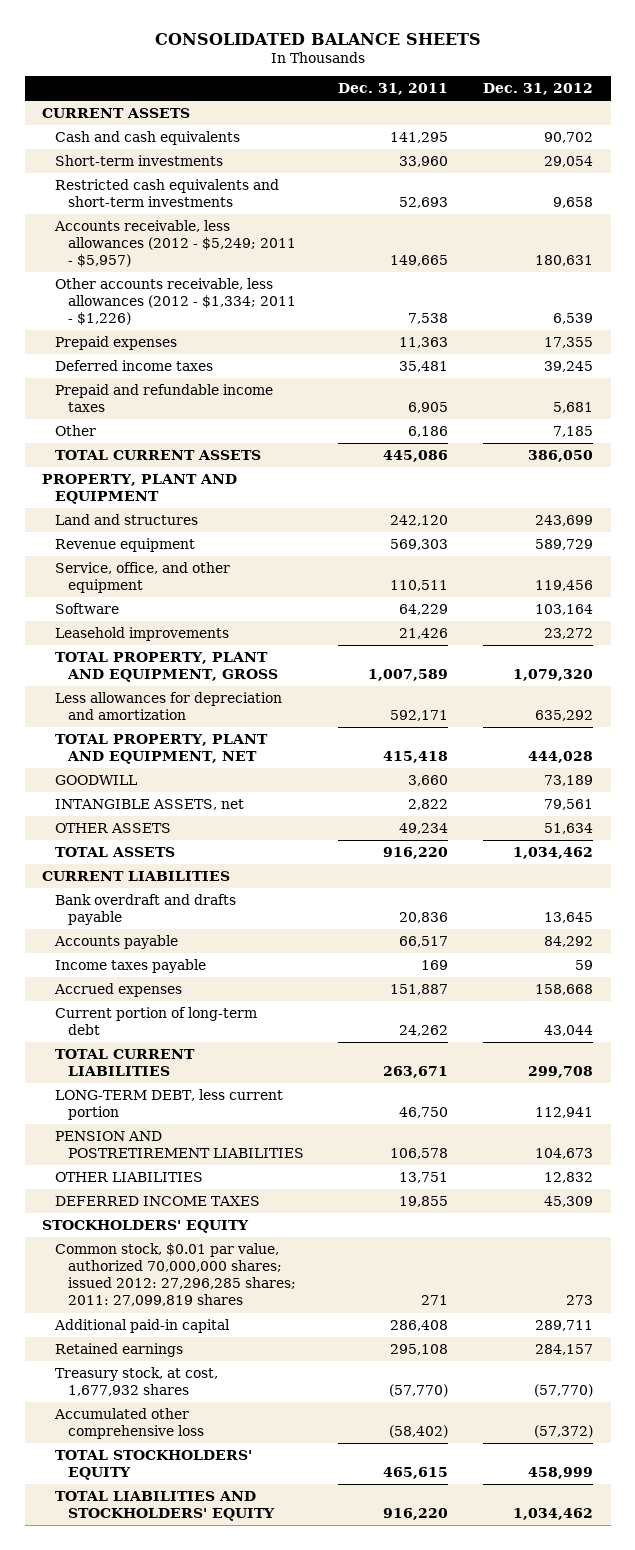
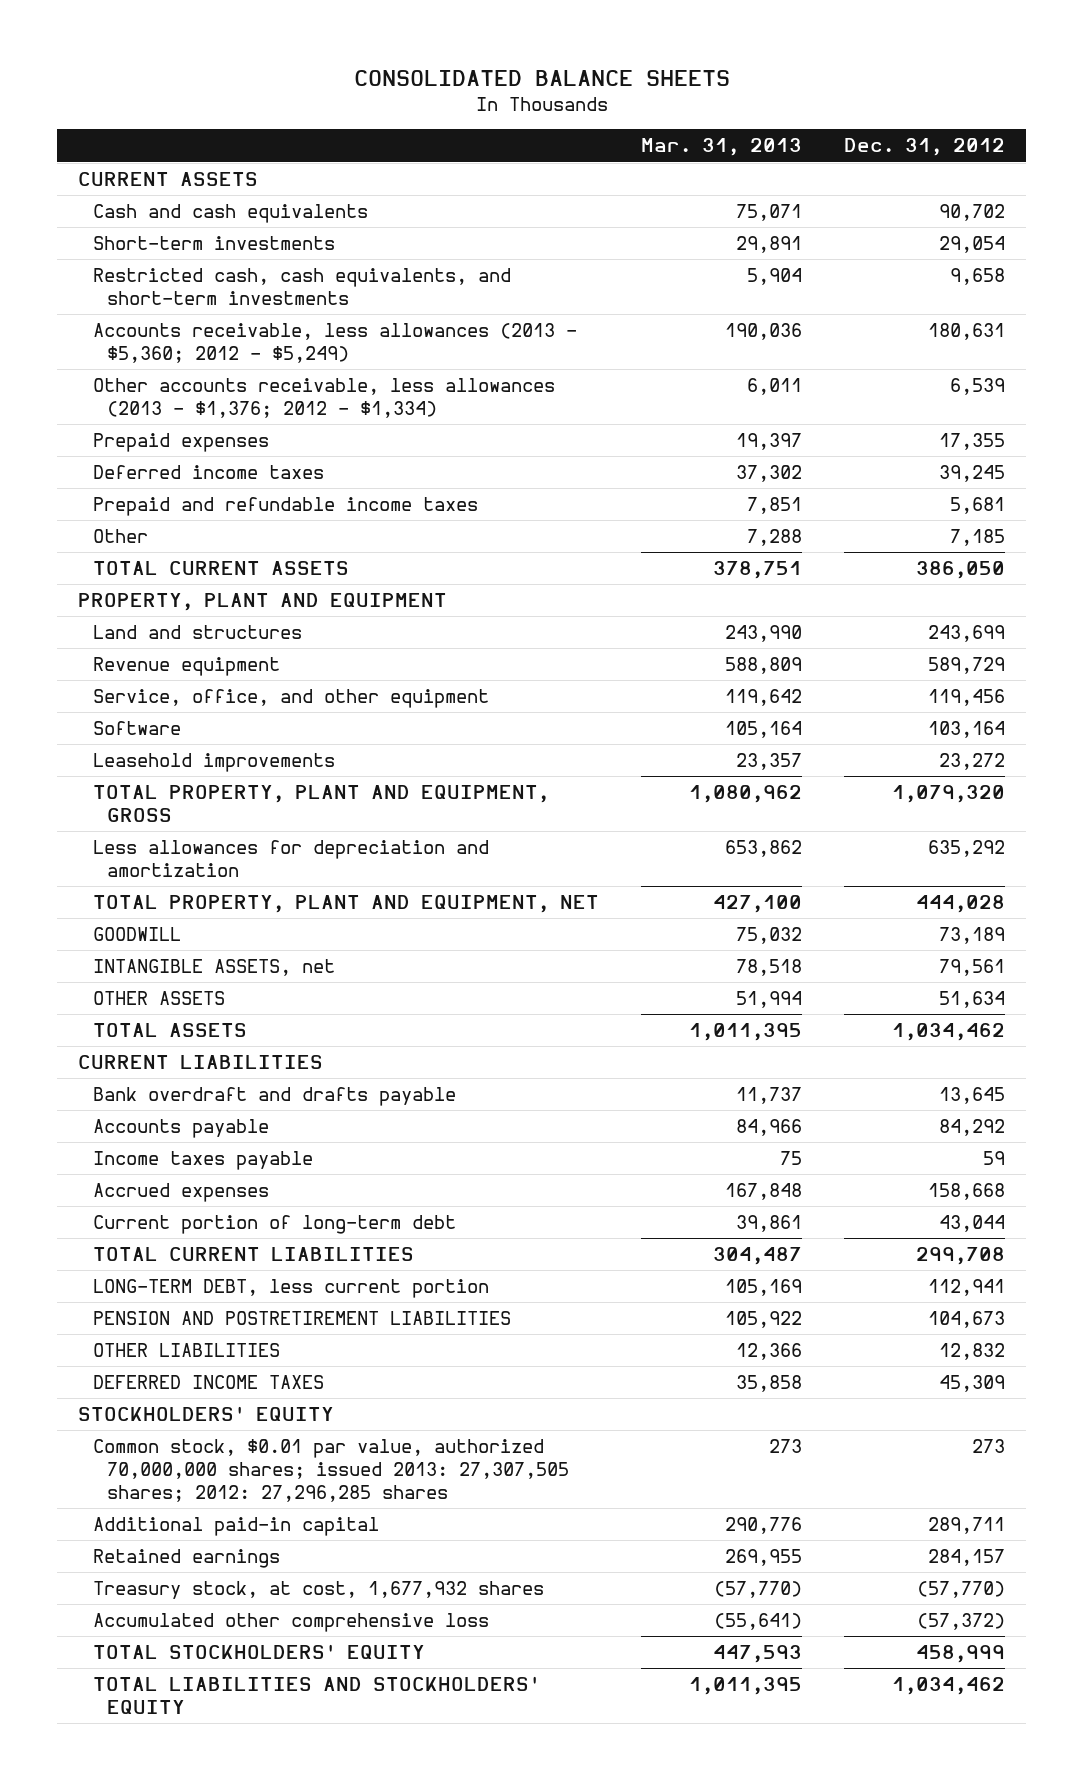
- | Dec. 31, 2011 | Dec. 31, 2012
+ | Mar. 31, 2013 | Dec. 31, 2012
- Restricted cash equivalents and short-term investments | 52,693 | 9,658
- Accounts receivable, less allowances (2012 - $5,249; 2011 - $5,957) | 149,665 | 180,631
- Other accounts receivable, less allowances (2012 - $1,334; 2011 - $1,226) | 7,538 | 6,539
+ Restricted cash, cash equivalents, and short-term investments | 5,904 | 9,658
+ Accounts receivable, less allowances (2013 - $5,360; 2012 - $5,249) | 190,036 | 180,631
+ Other accounts receivable, less allowances (2013 - $1,376; 2012 - $1,334) | 6,011 | 6,539
- Common stock, $0.01 par value, authorized 70,000,000 shares; issued 2012: 27,296,285 shares; 2011: 27,099,819 shares | 271 | 273
+ Common stock, $0.01 par value, authorized 70,000,000 shares; issued 2013: 27,307,505 shares; 2012: 27,296,285 shares | 273 | 273

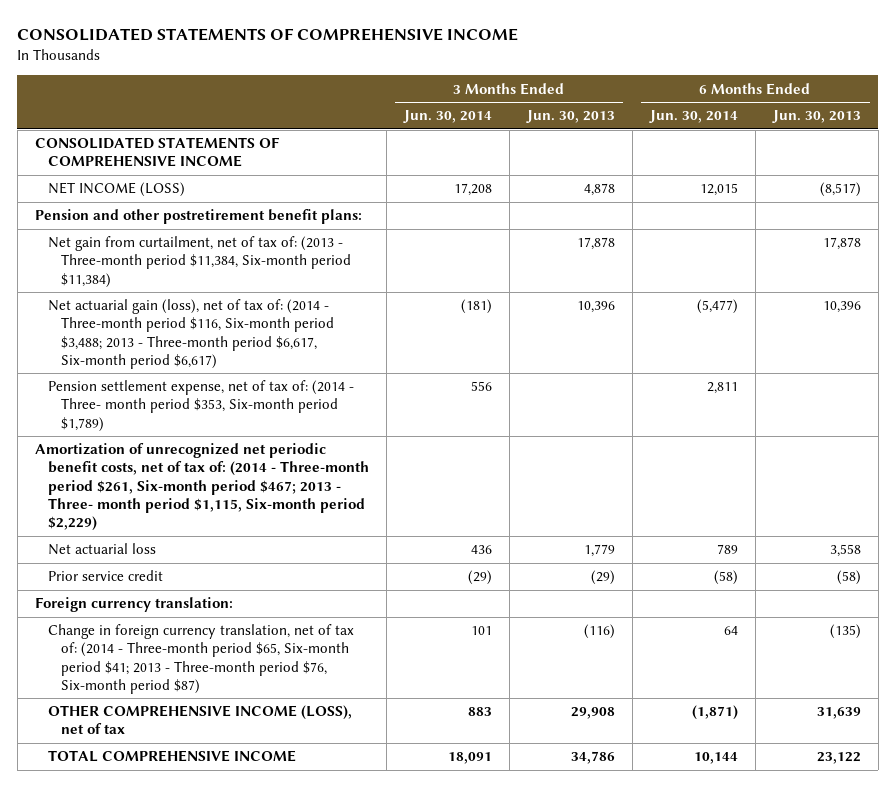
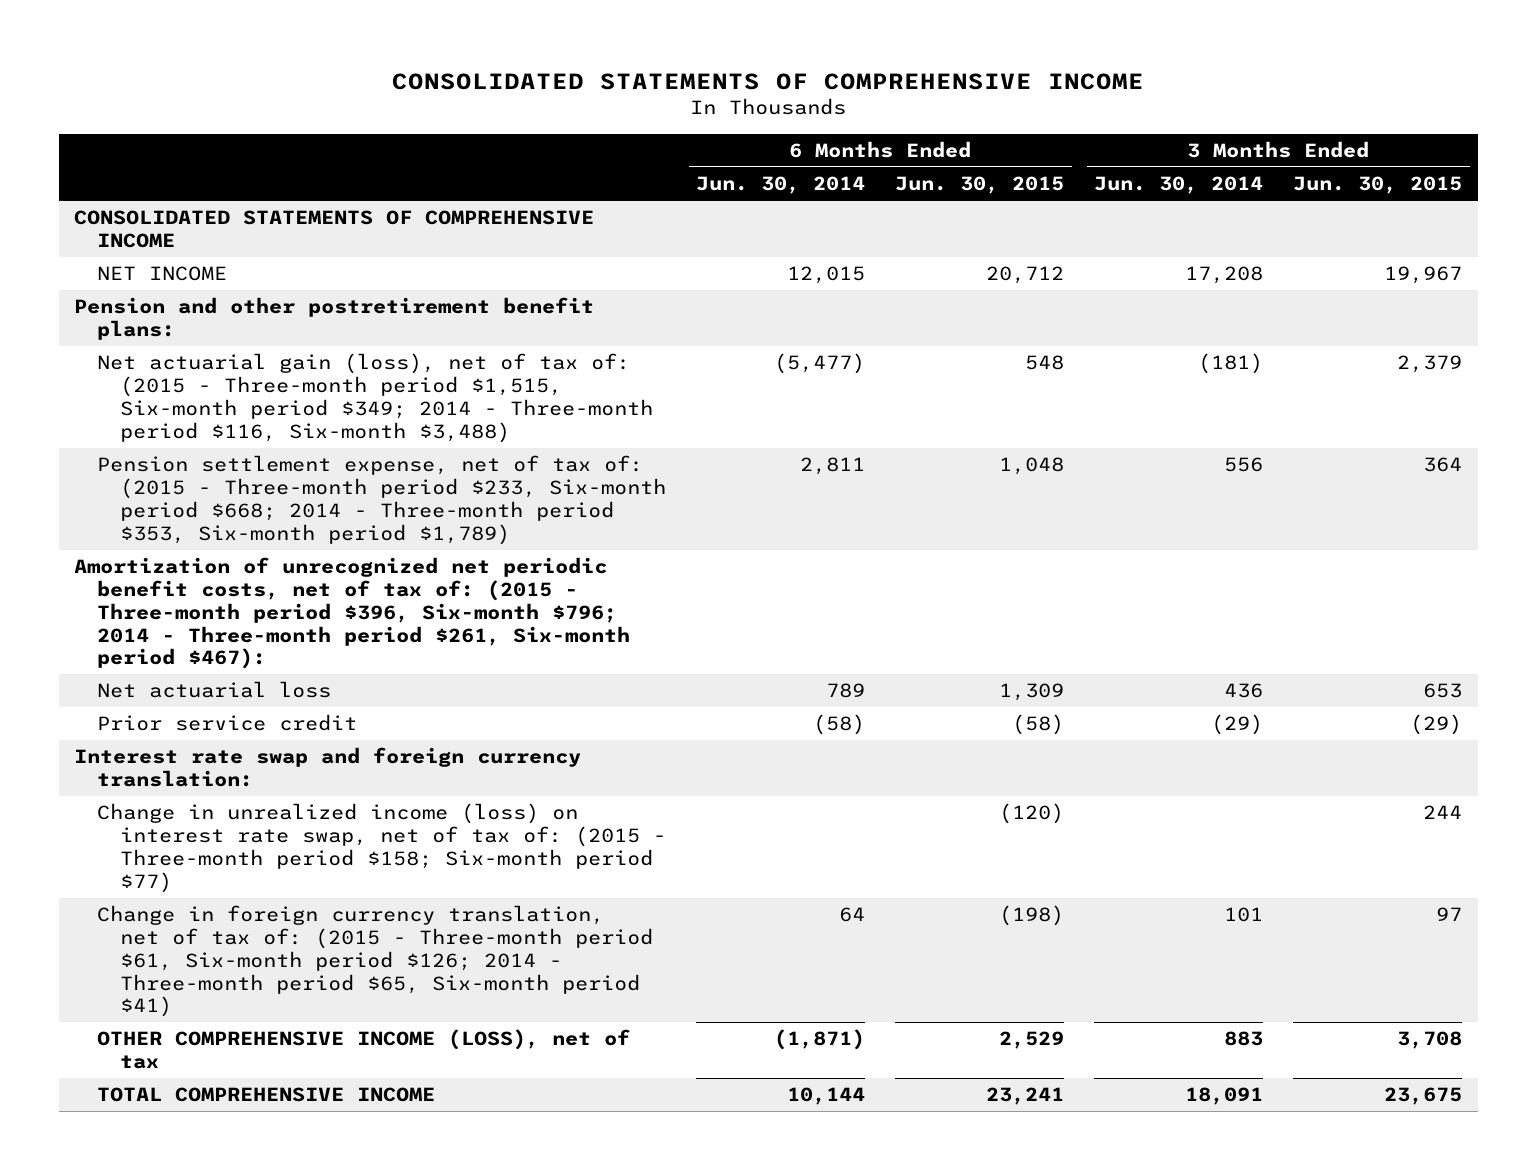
- | 3 Months Ended Jun. 30, 2014 | 3 Months Ended Jun. 30, 2013 | 6 Months Ended Jun. 30, 2014 | 6 Months Ended Jun. 30, 2013
+ | 6 Months Ended Jun. 30, 2014 | 6 Months Ended Jun. 30, 2015 | 3 Months Ended Jun. 30, 2014 | 3 Months Ended Jun. 30, 2015
- NET INCOME (LOSS) | 17,208 | 4,878 | 12,015 | (8,517)
+ NET INCOME | 12,015 | 20,712 | 17,208 | 19,967
- Net gain from curtailment, net of tax of: (2013 - Three-month period $11,384, Six-month period $11,384) | | 17,878 | | 17,878
- Net actuarial gain (loss), net of tax of: (2014 - Three-month period $116, Six-month period $3,488; 2013 - Three-month period $6,617, Six-month period $6,617) | (181) | 10,396 | (5,477) | 10,396
- Pension settlement expense, net of tax of: (2014 - Three- month period $353, Six-month period $1,789) | 556 | | 2,811 |
- Amortization of unrecognized net periodic benefit costs, net of tax of: (2014 - Three-month period $261, Six-month period $467; 2013 - Three- month period $1,115, Six-month period $2,229)
+ Net actuarial gain (loss), net of tax of: (2015 - Three-month period $1,515, Six-month period $349; 2014 - Three-month period $116, Six-month $3,488) | (5,477) | 548 | (181) | 2,379
+ Pension settlement expense, net of tax of: (2015 - Three-month period $233, Six-month period $668; 2014 - Three-month period $353, Six-month period $1,789) | 2,811 | 1,048 | 556 | 364
+ Amortization of unrecognized net periodic benefit costs, net of tax of: (2015 - Three-month period $396, Six-month $796; 2014 - Three-month period $261, Six-month period $467):
- Foreign currency translation:
- Change in foreign currency translation, net of tax of: (2014 - Three-month period $65, Six-month period $41; 2013 - Three-month period $76, Six-month period $87) | 101 | (116) | 64 | (135)
+ Interest rate swap and foreign currency translation:
+ Change in unrealized income (loss) on interest rate swap, net of tax of: (2015 - Three-month period $158; Six-month period $77) | | (120) | | 244
+ Change in foreign currency translation, net of tax of: (2015 - Three-month period $61, Six-month period $126; 2014 - Three-month period $65, Six-month period $41) | 64 | (198) | 101 | 97

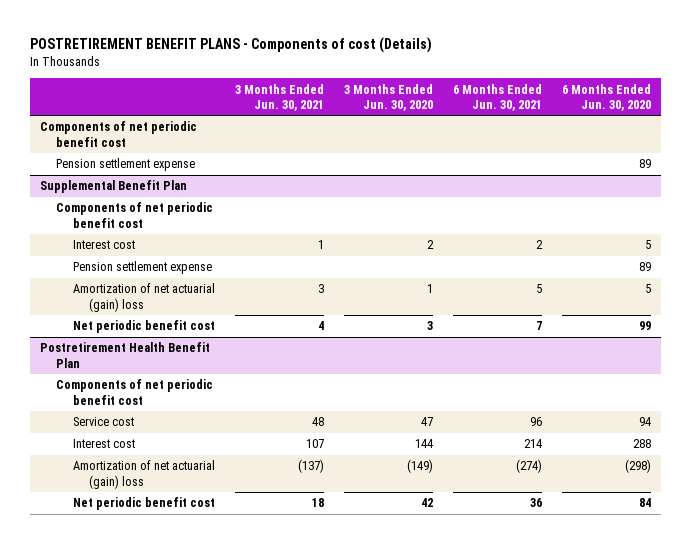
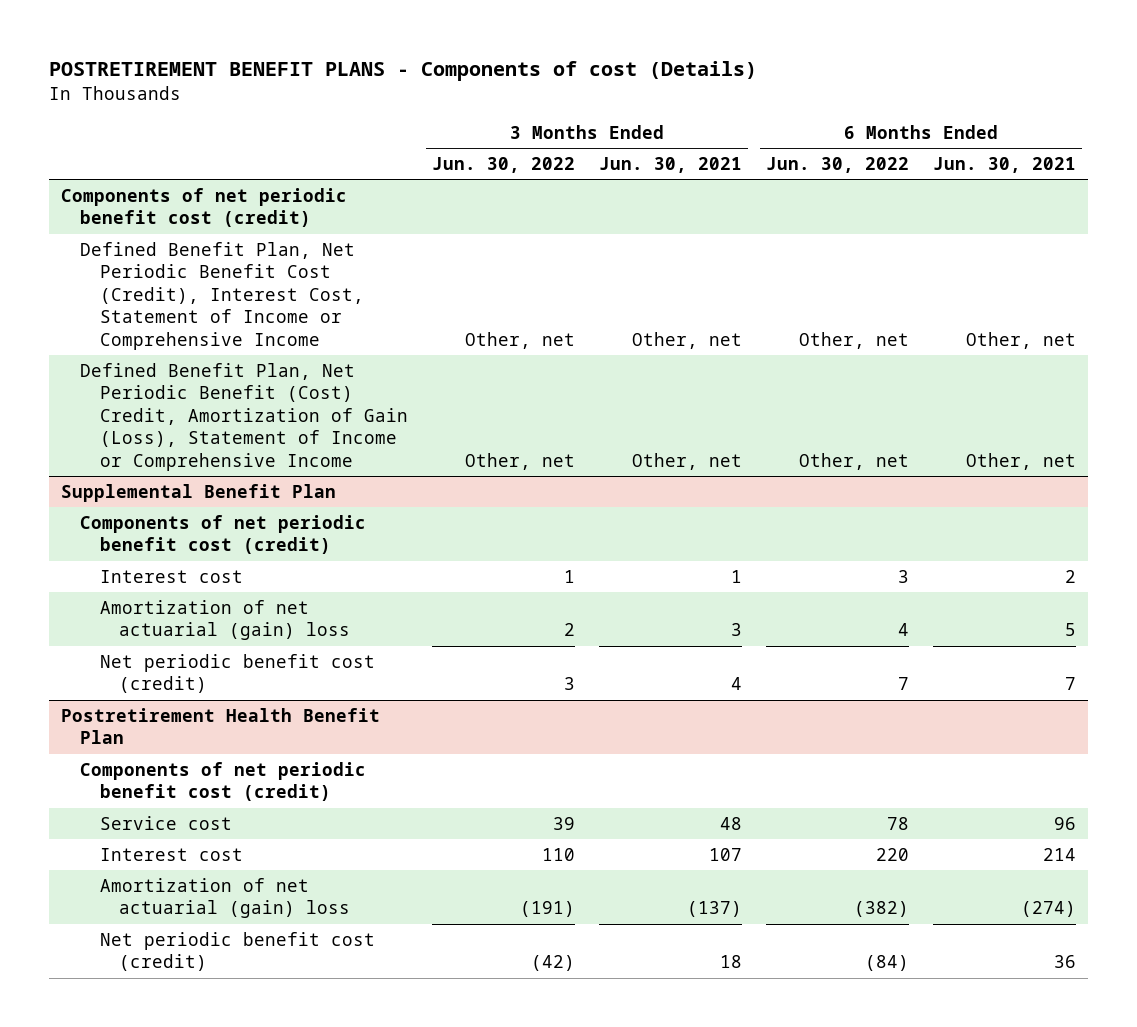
- | 3 Months Ended Jun. 30, 2021 | 3 Months Ended Jun. 30, 2020 | 6 Months Ended Jun. 30, 2021 | 6 Months Ended Jun. 30, 2020
+ | 3 Months Ended Jun. 30, 2022 | 3 Months Ended Jun. 30, 2021 | 6 Months Ended Jun. 30, 2022 | 6 Months Ended Jun. 30, 2021
- Components of net periodic benefit cost
- Pension settlement expense | | | | 89
+ Components of net periodic benefit cost (credit)
+ Defined Benefit Plan, Net Periodic Benefit Cost (Credit), Interest Cost, Statement of Income or Comprehensive Income | Other, net | Other, net | Other, net | Other, net
+ Defined Benefit Plan, Net Periodic Benefit (Cost) Credit, Amortization of Gain (Loss), Statement of Income or Comprehensive Income | Other, net | Other, net | Other, net | Other, net
@ Supplemental Benefit Plan
- Components of net periodic benefit cost
+ Components of net periodic benefit cost (credit)
- Pension settlement expense | | | | 89
- Net periodic benefit cost | 4 | 3 | 7 | 99
+ Net periodic benefit cost (credit) | 3 | 4 | 7 | 7
@ Postretirement Health Benefit Plan
- Components of net periodic benefit cost
+ Components of net periodic benefit cost (credit)
- Net periodic benefit cost | 18 | 42 | 36 | 84
+ Net periodic benefit cost (credit) | (42) | 18 | (84) | 36

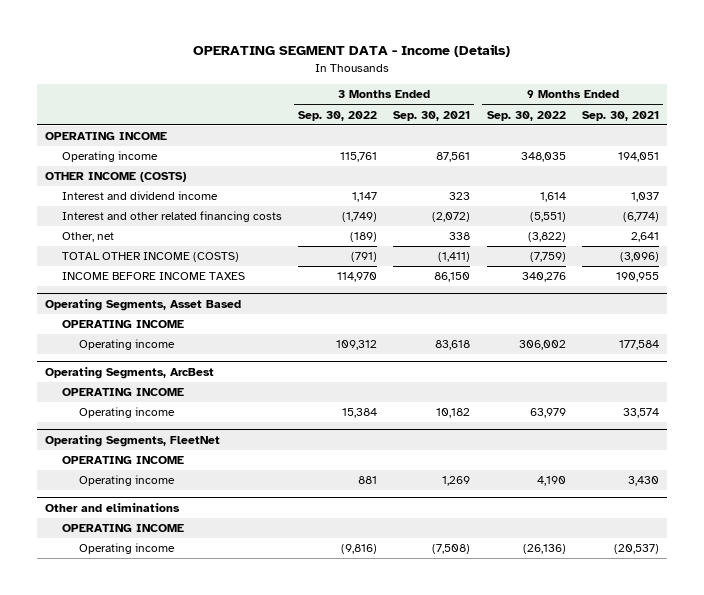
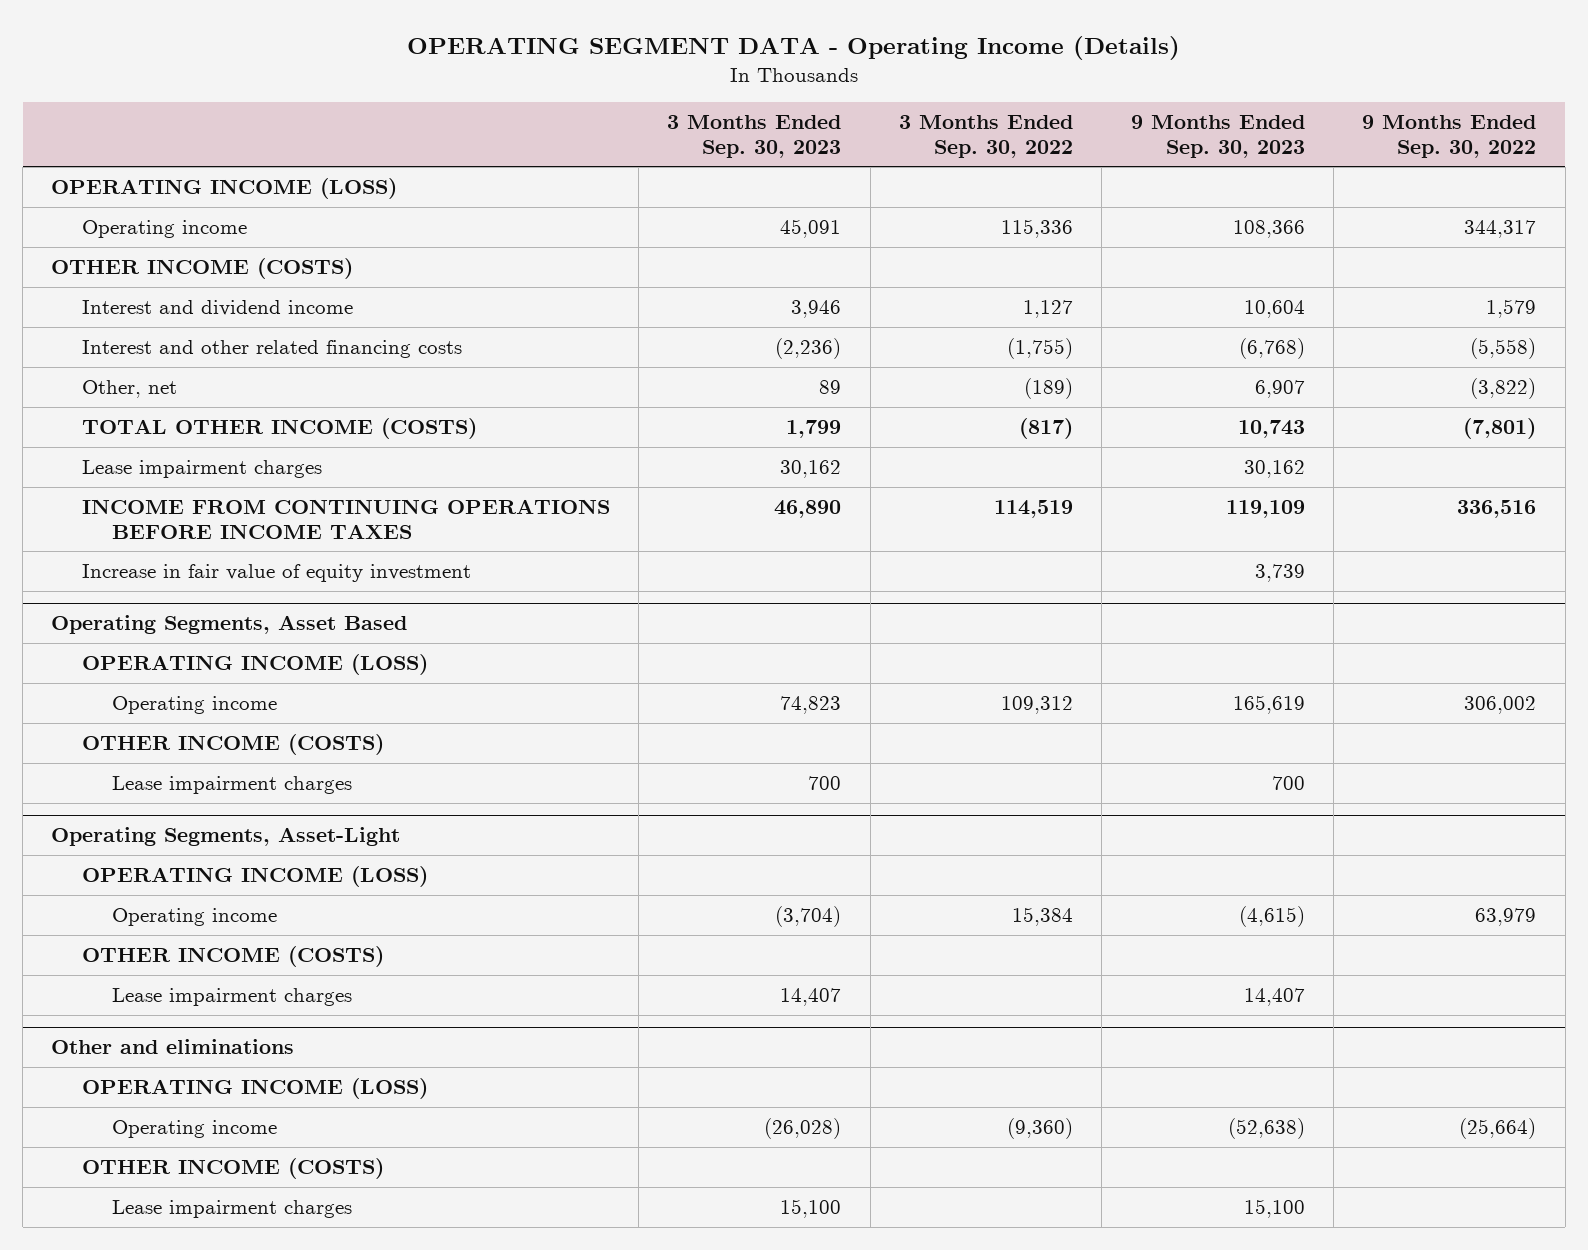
- OPERATING SEGMENT DATA - Income (Details)
+ OPERATING SEGMENT DATA - Operating Income (Details)
- | 3 Months Ended Sep. 30, 2022 | 3 Months Ended Sep. 30, 2021 | 9 Months Ended Sep. 30, 2022 | 9 Months Ended Sep. 30, 2021
+ | 3 Months Ended Sep. 30, 2023 | 3 Months Ended Sep. 30, 2022 | 9 Months Ended Sep. 30, 2023 | 9 Months Ended Sep. 30, 2022
- OPERATING INCOME
- Operating income | 115,761 | 87,561 | 348,035 | 194,051
+ OPERATING INCOME (LOSS)
+ Operating income | 45,091 | 115,336 | 108,366 | 344,317
- Interest and dividend income | 1,147 | 323 | 1,614 | 1,037
- Interest and other related financing costs | (1,749) | (2,072) | (5,551) | (6,774)
+ Interest and dividend income | 3,946 | 1,127 | 10,604 | 1,579
+ Interest and other related financing costs | (2,236) | (1,755) | (6,768) | (5,558)
- TOTAL OTHER INCOME (COSTS) | (791) | (1,411) | (7,759) | (3,096)
- INCOME BEFORE INCOME TAXES | 114,970 | 86,150 | 340,276 | 190,955
+ TOTAL OTHER INCOME (COSTS) | 1,799 | (817) | 10,743 | (7,801)
+ Lease impairment charges | 30,162 | | 30,162 |
+ INCOME FROM CONTINUING OPERATIONS BEFORE INCOME TAXES | 46,890 | 114,519 | 119,109 | 336,516
+ Increase in fair value of equity investment | | | 3,739 |
@ Operating Segments, Asset Based
- OPERATING INCOME
+ OPERATING INCOME (LOSS)
- Operating Segments, ArcBest
- OPERATING INCOME
@ Operating Segments, Asset Based
+ OTHER INCOME (COSTS)
+ Lease impairment charges | 700 | | 700 |
+ Operating Segments, Asset-Light
+ OPERATING INCOME (LOSS)
- Operating Segments, FleetNet
- OPERATING INCOME
- Operating income | 881 | 1,269 | 4,190 | 3,430
+ OTHER INCOME (COSTS)
+ Lease impairment charges | 14,407 | | 14,407 |
@ Other and eliminations
- OPERATING INCOME
- Operating income | (9,816) | (7,508) | (26,136) | (20,537)
+ OPERATING INCOME (LOSS)
+ Operating income | (26,028) | (9,360) | (52,638) | (25,664)
+ OTHER INCOME (COSTS)
+ Lease impairment charges | 15,100 | | 15,100 |

